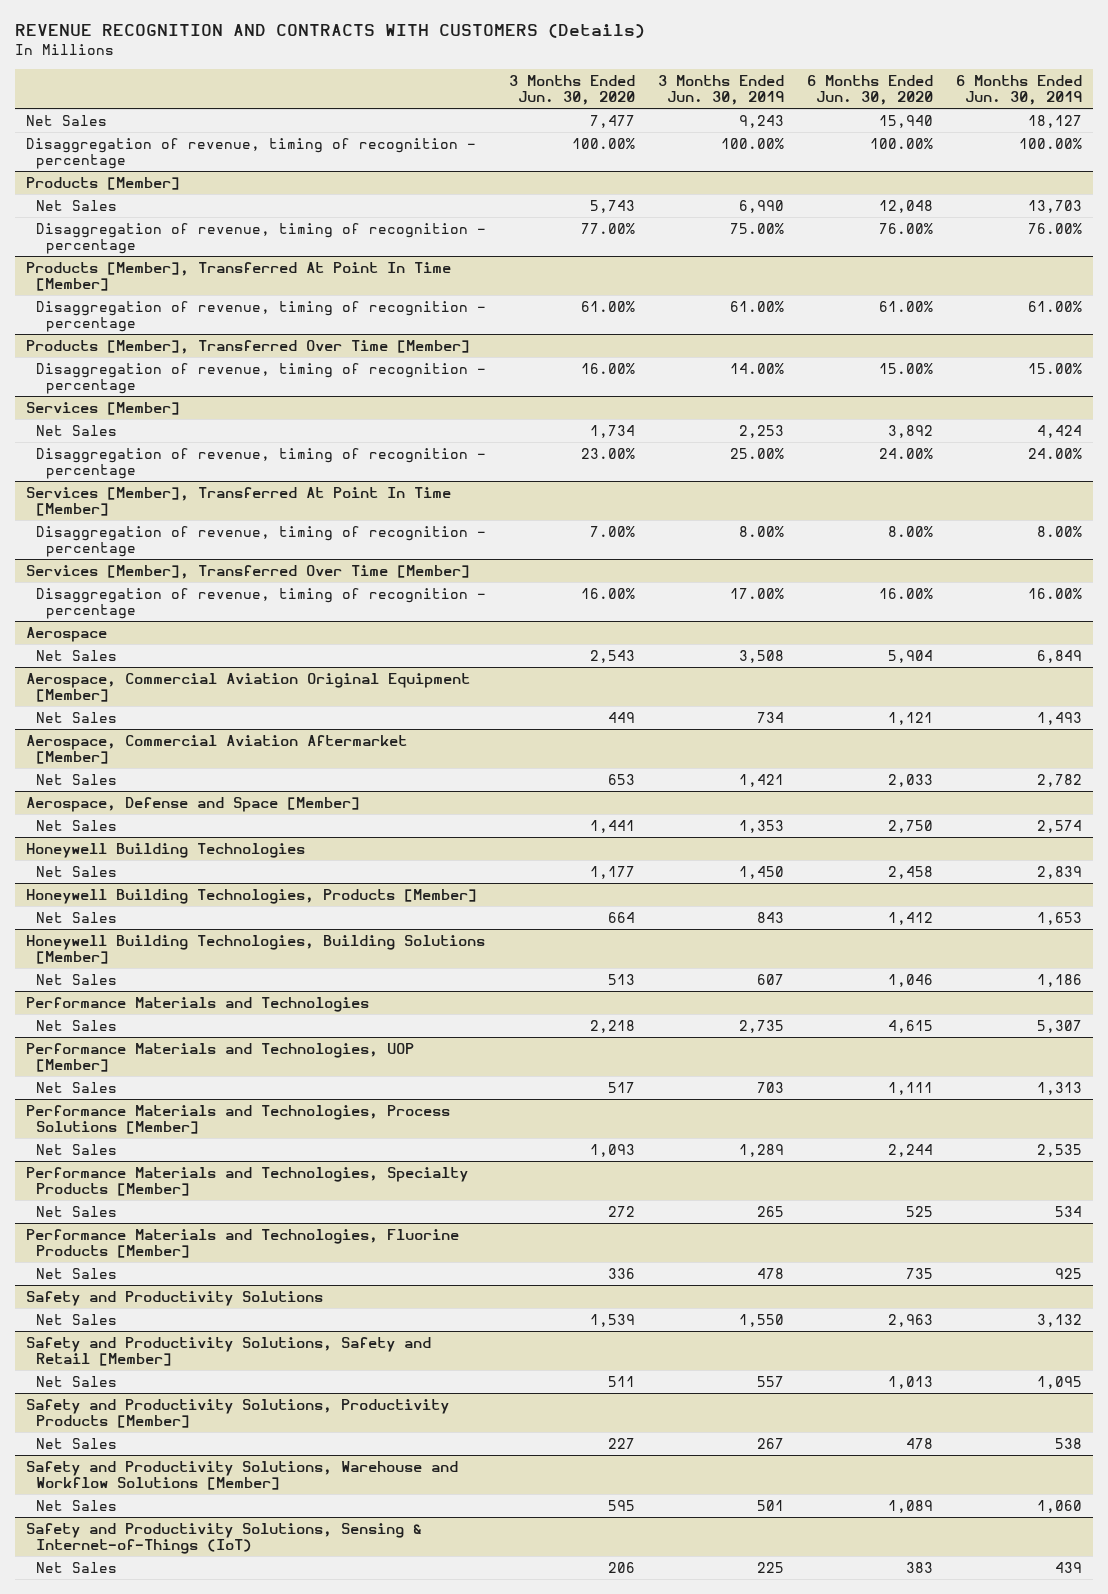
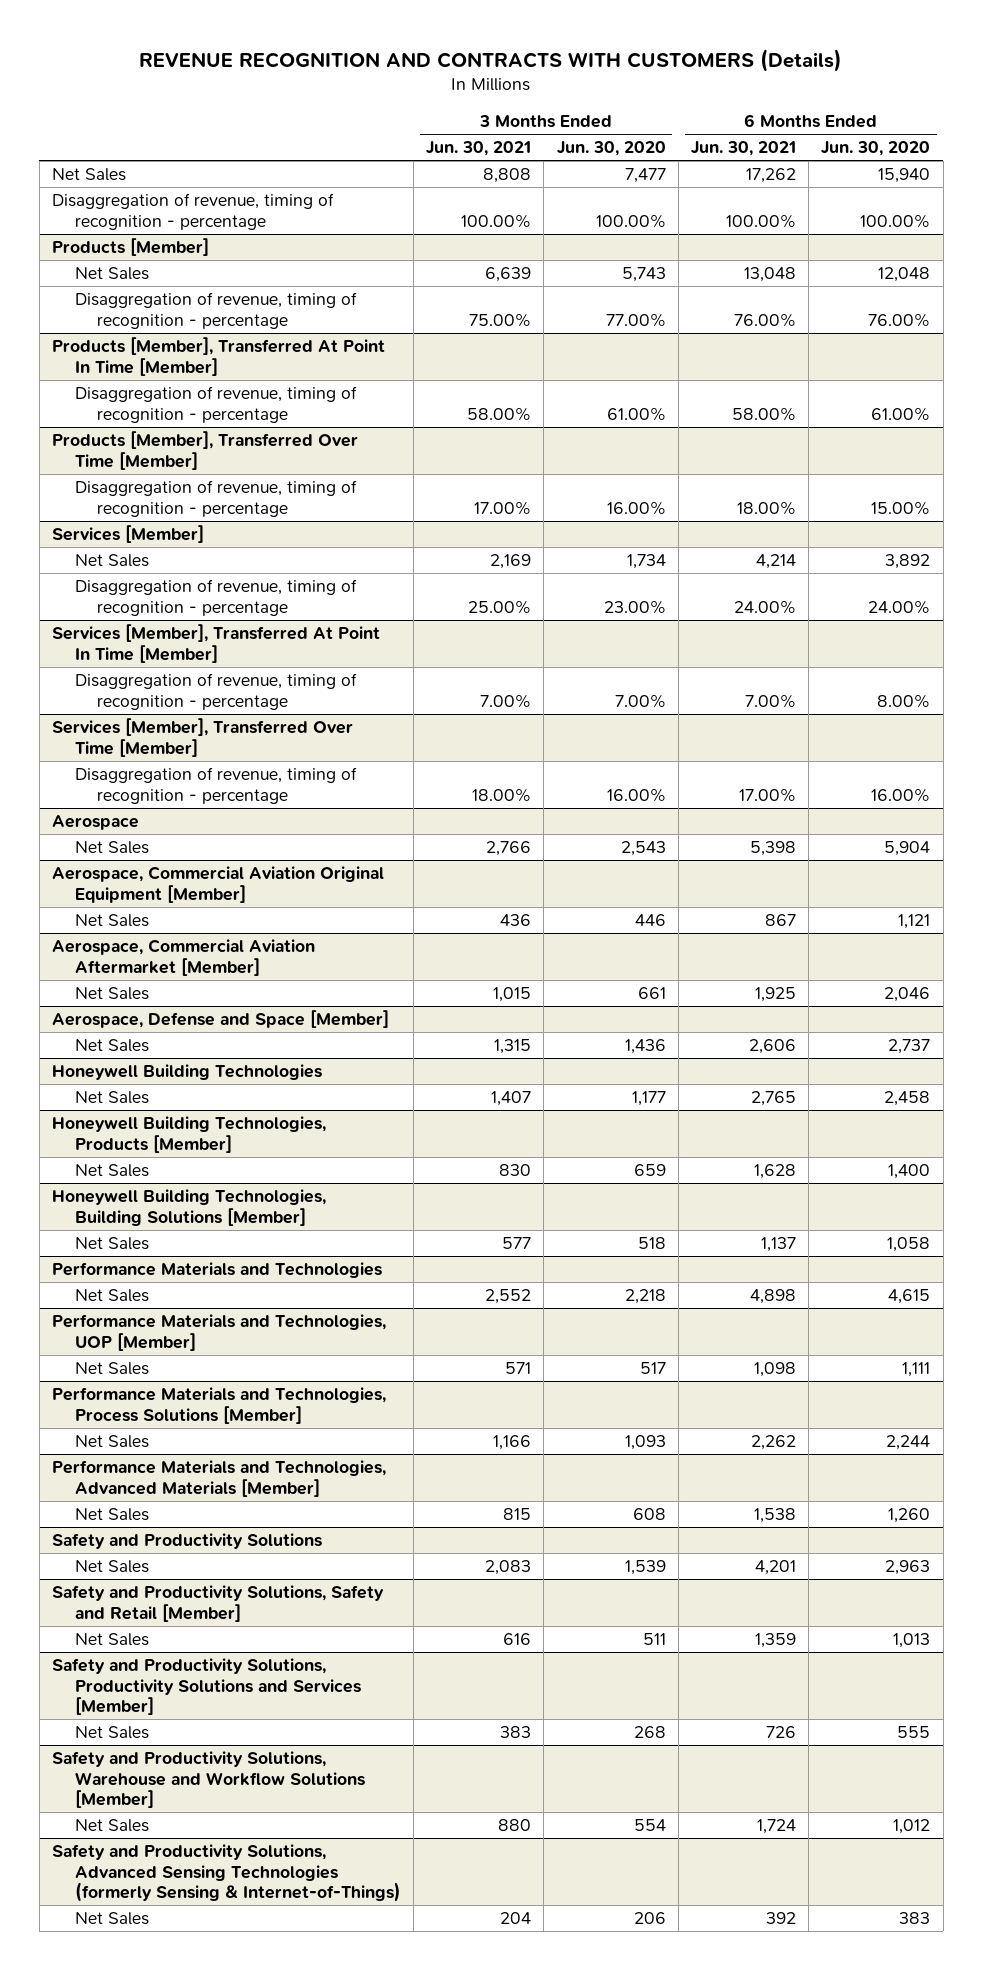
- | 3 Months Ended Jun. 30, 2020 | 3 Months Ended Jun. 30, 2019 | 6 Months Ended Jun. 30, 2020 | 6 Months Ended Jun. 30, 2019
+ | 3 Months Ended Jun. 30, 2021 | 3 Months Ended Jun. 30, 2020 | 6 Months Ended Jun. 30, 2021 | 6 Months Ended Jun. 30, 2020
@ Aerospace, Commercial Aviation Original Equipment [Member]
- Net Sales | 449 | 734 | 1,121 | 1,493
+ Net Sales | 436 | 446 | 867 | 1,121
@ Aerospace, Commercial Aviation Aftermarket [Member]
- Net Sales | 653 | 1,421 | 2,033 | 2,782
+ Net Sales | 1,015 | 661 | 1,925 | 2,046
@ Aerospace, Defense and Space [Member]
- Net Sales | 1,441 | 1,353 | 2,750 | 2,574
+ Net Sales | 1,315 | 1,436 | 2,606 | 2,737
@ Honeywell Building Technologies, Products [Member]
- Net Sales | 664 | 843 | 1,412 | 1,653
+ Net Sales | 830 | 659 | 1,628 | 1,400
@ Honeywell Building Technologies, Building Solutions [Member]
- Net Sales | 513 | 607 | 1,046 | 1,186
+ Net Sales | 577 | 518 | 1,137 | 1,058
- Performance Materials and Technologies, Specialty Products [Member]
- Net Sales | 272 | 265 | 525 | 534
- Performance Materials and Technologies, Fluorine Products [Member]
- Net Sales | 336 | 478 | 735 | 925
+ Performance Materials and Technologies, Advanced Materials [Member]
+ Net Sales | 815 | 608 | 1,538 | 1,260
- Safety and Productivity Solutions, Productivity Products [Member]
- Net Sales | 227 | 267 | 478 | 538
+ Safety and Productivity Solutions, Productivity Solutions and Services [Member]
+ Net Sales | 383 | 268 | 726 | 555
@ Safety and Productivity Solutions, Warehouse and Workflow Solutions [Member]
- Net Sales | 595 | 501 | 1,089 | 1,060
- Safety and Productivity Solutions, Sensing & Internet-of-Things (IoT)
@ Safety and Productivity Solutions, Warehouse and Workflow Solutions [Member]
+ Net Sales | 880 | 554 | 1,724 | 1,012
+ Safety and Productivity Solutions, Advanced Sensing Technologies (formerly Sensing & Internet-of-Things)

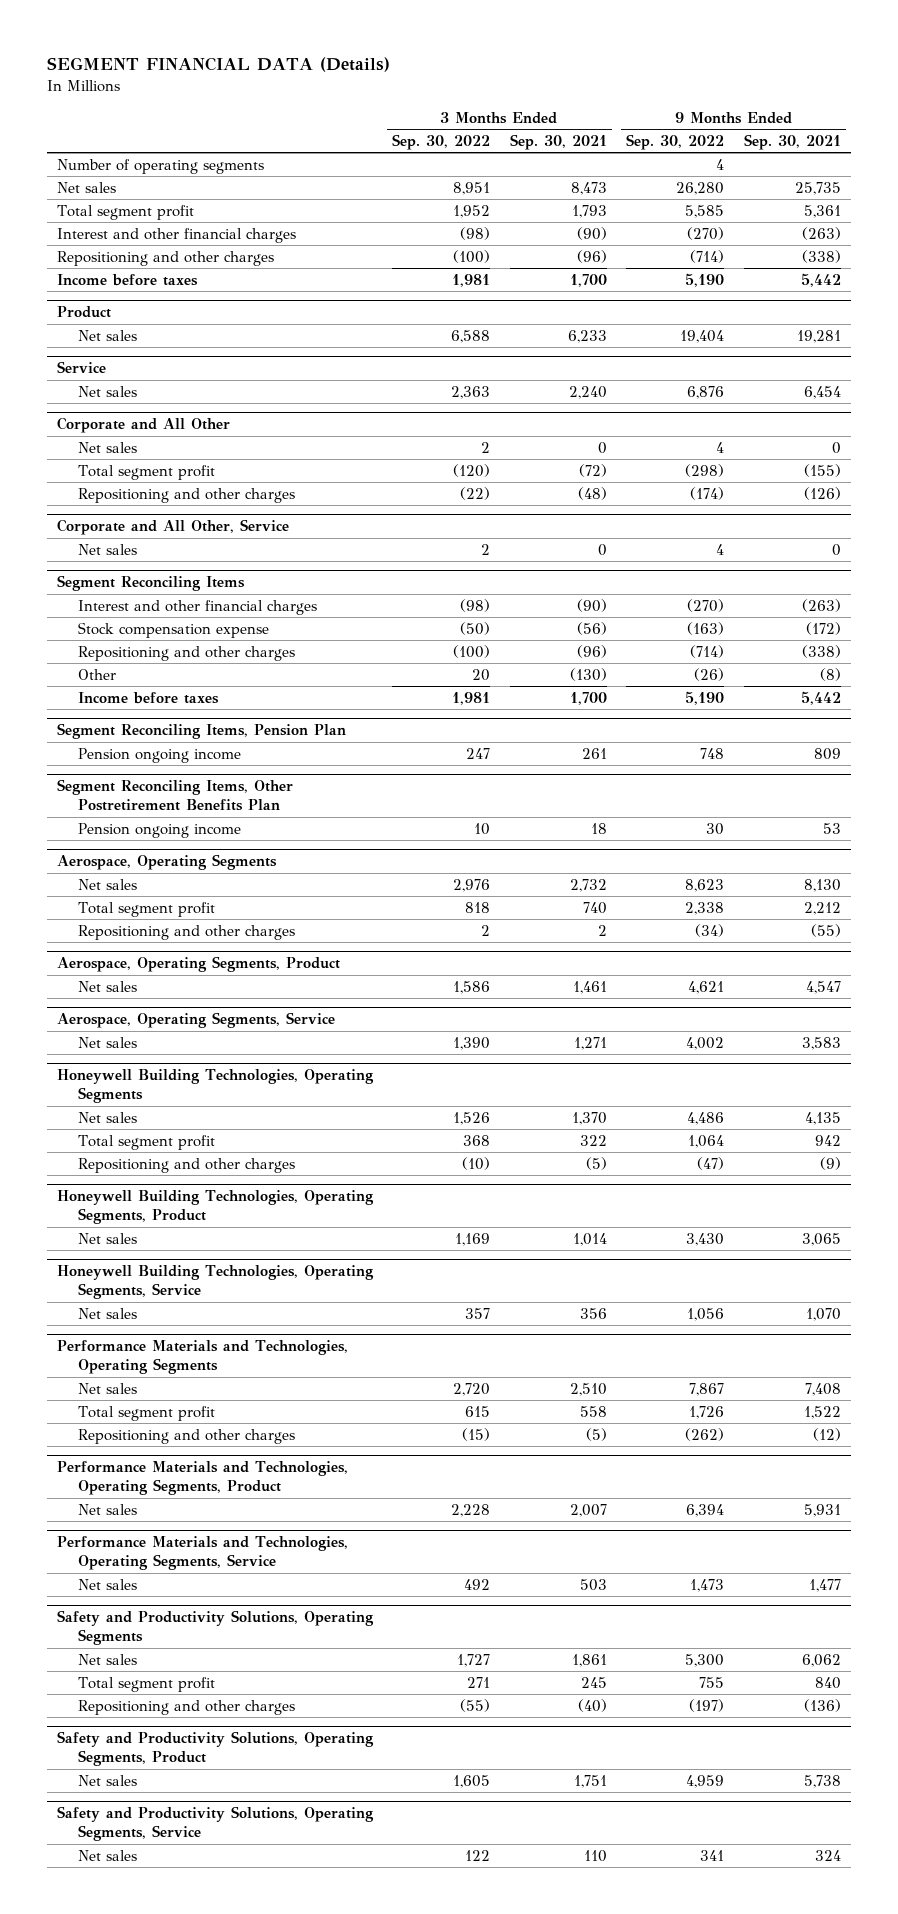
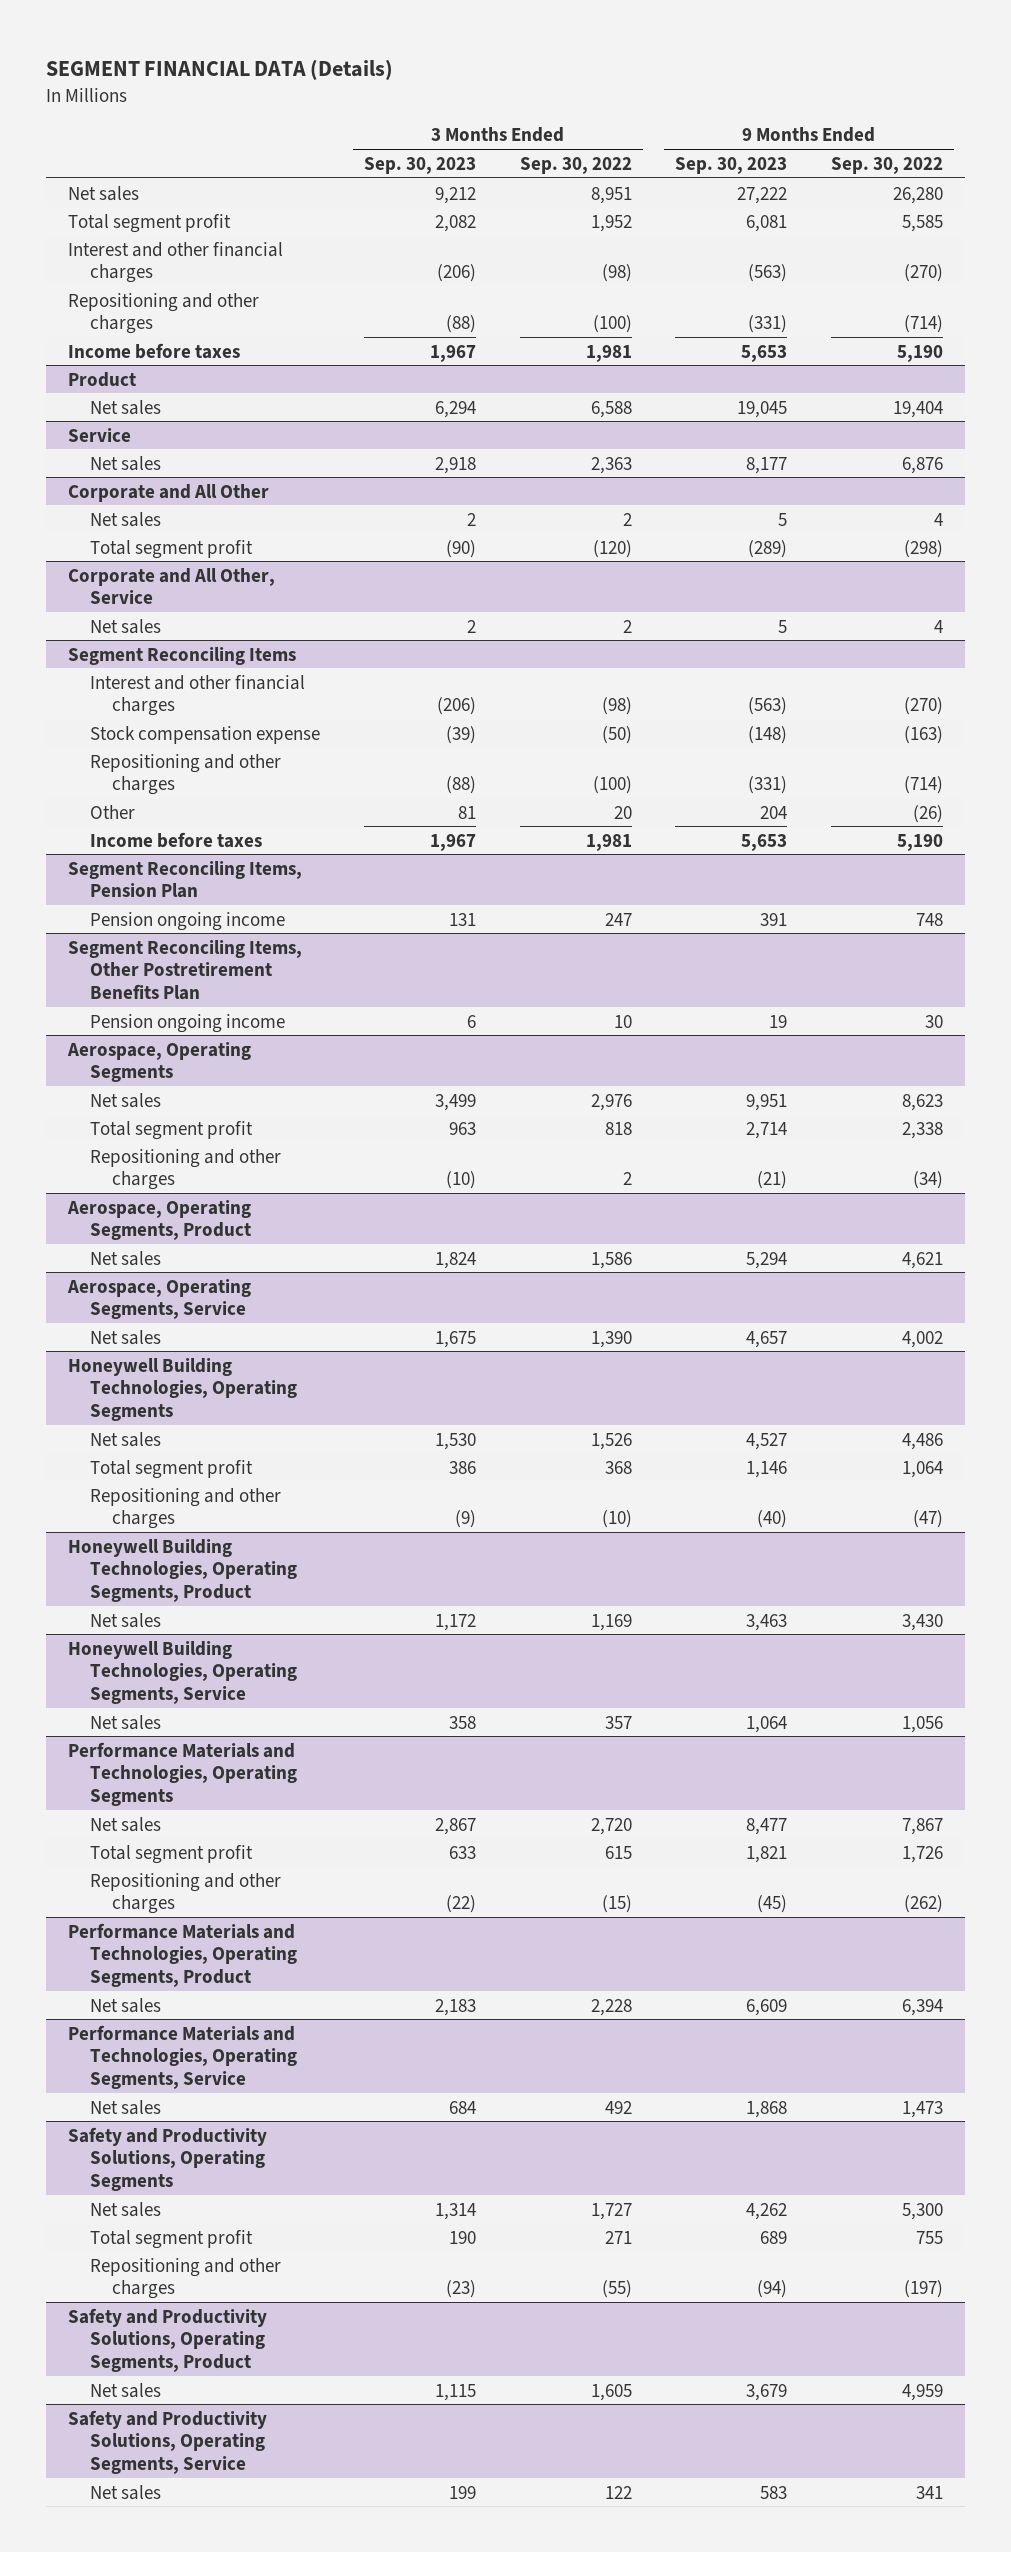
- | 3 Months Ended Sep. 30, 2022 | 3 Months Ended Sep. 30, 2021 | 9 Months Ended Sep. 30, 2022 | 9 Months Ended Sep. 30, 2021
+ | 3 Months Ended Sep. 30, 2023 | 3 Months Ended Sep. 30, 2022 | 9 Months Ended Sep. 30, 2023 | 9 Months Ended Sep. 30, 2022
- Number of operating segments | | | 4 |
@ Corporate and All Other
- Repositioning and other charges | (22) | (48) | (174) | (126)

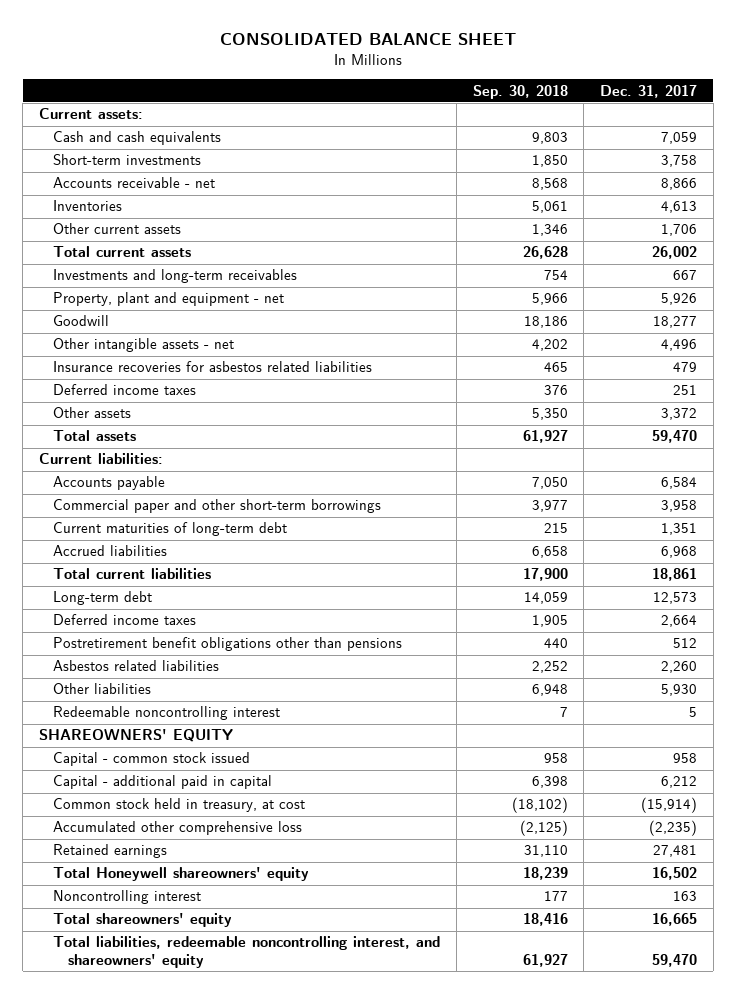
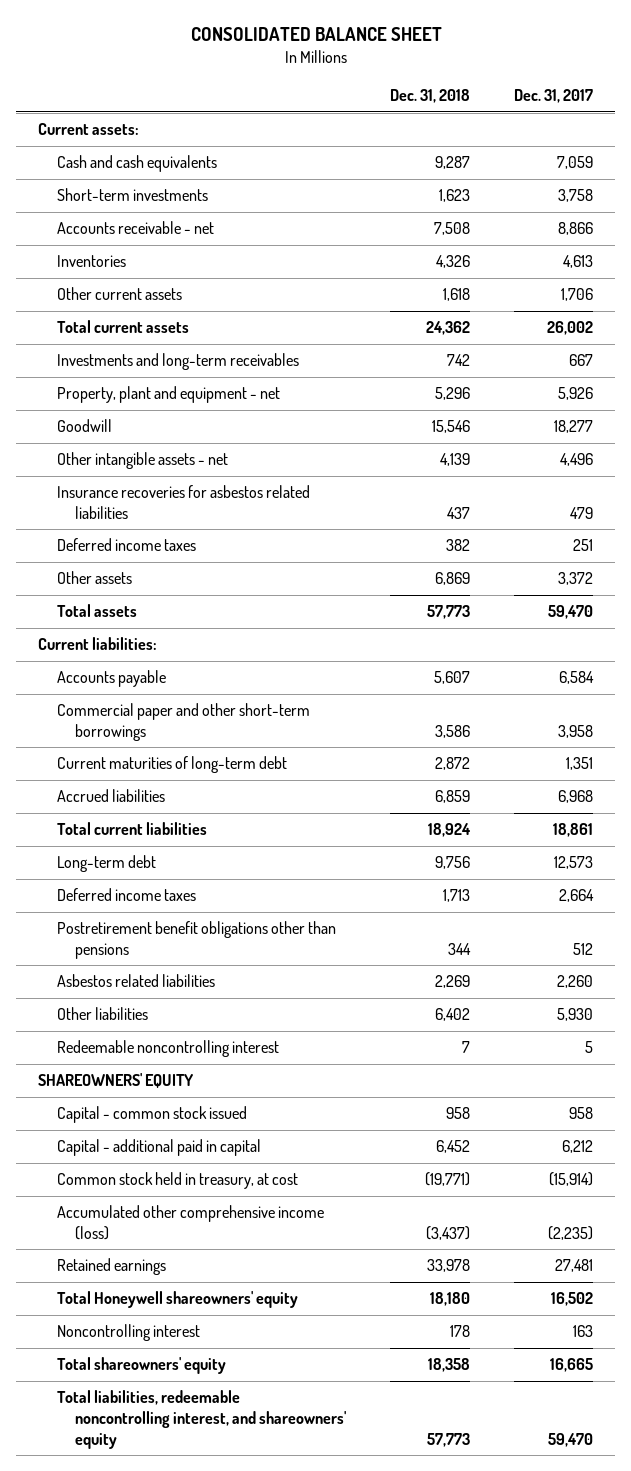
- | Sep. 30, 2018 | Dec. 31, 2017
+ | Dec. 31, 2018 | Dec. 31, 2017
- Accumulated other comprehensive loss | (2,125) | (2,235)
+ Accumulated other comprehensive income (loss) | (3,437) | (2,235)

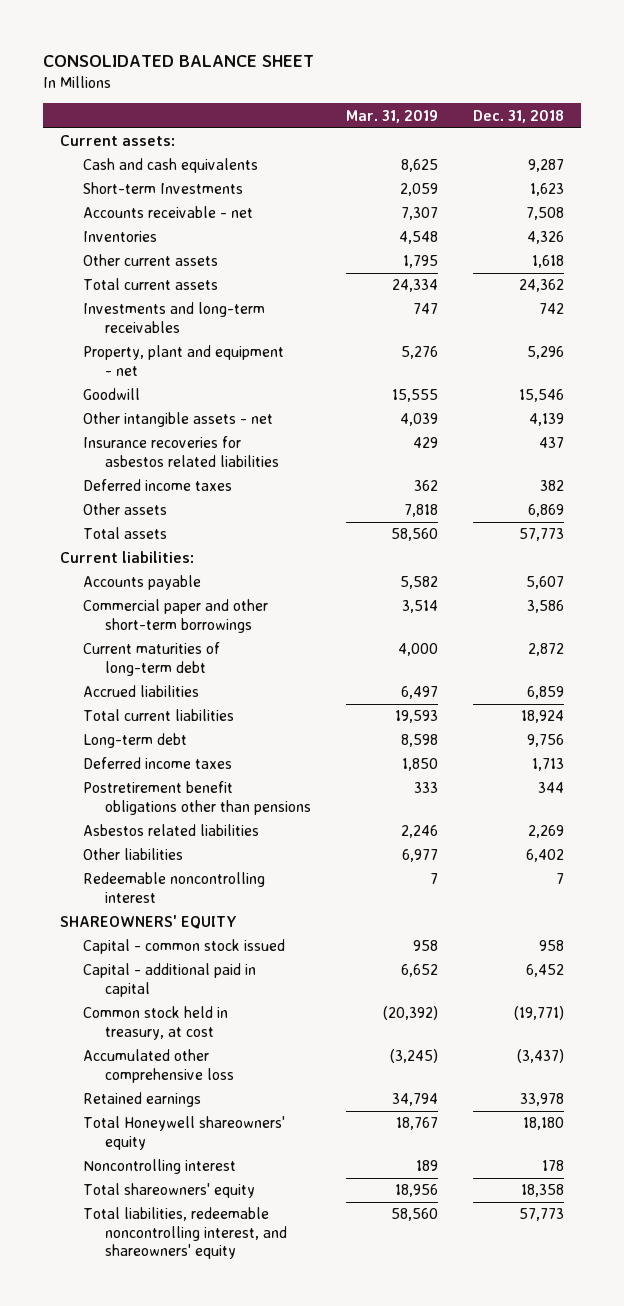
- | Dec. 31, 2018 | Dec. 31, 2017
+ | Mar. 31, 2019 | Dec. 31, 2018
- Short-term investments | 1,623 | 3,758
+ Short-term Investments | 2,059 | 1,623
- Accumulated other comprehensive income (loss) | (3,437) | (2,235)
+ Accumulated other comprehensive loss | (3,245) | (3,437)

